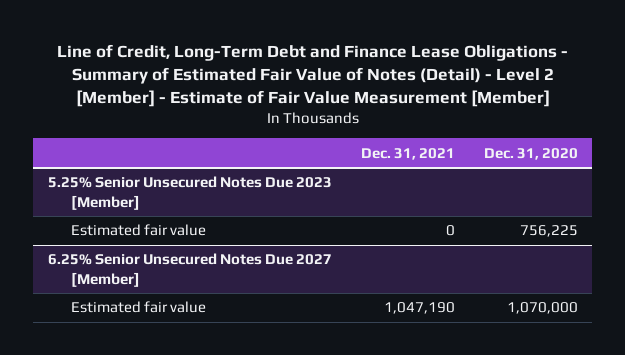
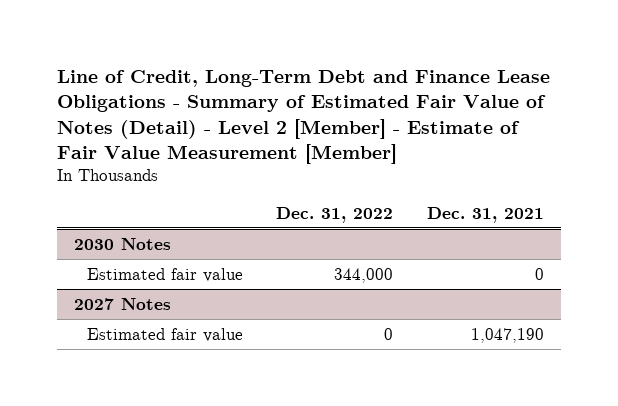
- | Dec. 31, 2021 | Dec. 31, 2020
+ | Dec. 31, 2022 | Dec. 31, 2021
- 5.25% Senior Unsecured Notes Due 2023 [Member]
+ 2030 Notes
- 6.25% Senior Unsecured Notes Due 2027 [Member]
+ 2027 Notes

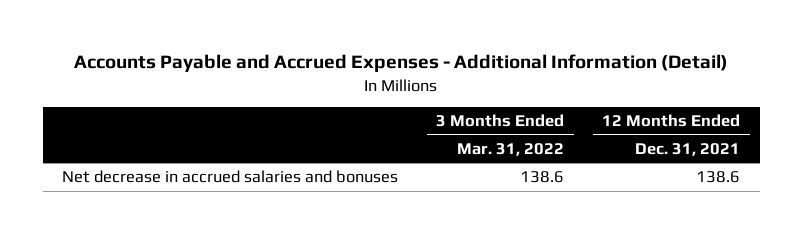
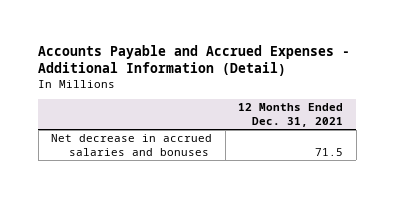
- | 3 Months Ended Mar. 31, 2022 | 12 Months Ended Dec. 31, 2021
+ | 12 Months Ended Dec. 31, 2021
- Net decrease in accrued salaries and bonuses | 138.6 | 138.6
+ Net decrease in accrued salaries and bonuses | 71.5

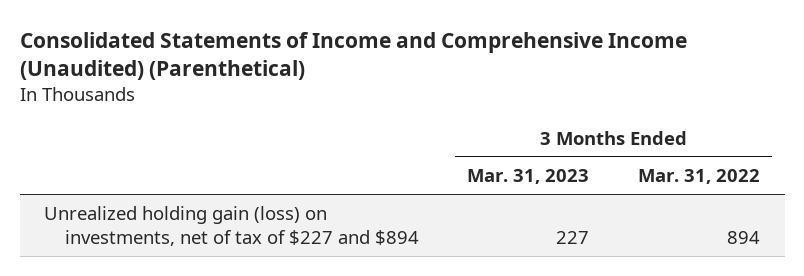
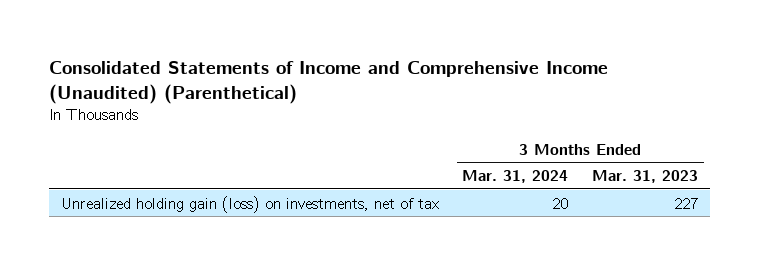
- | 3 Months Ended Mar. 31, 2023 | 3 Months Ended Mar. 31, 2022
+ | 3 Months Ended Mar. 31, 2024 | 3 Months Ended Mar. 31, 2023
- Unrealized holding gain (loss) on investments, net of tax of $227 and $894 | 227 | 894
+ Unrealized holding gain (loss) on investments, net of tax | 20 | 227

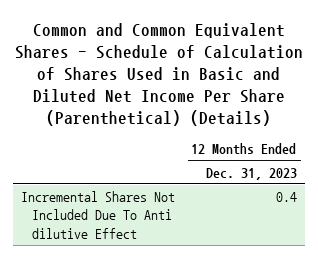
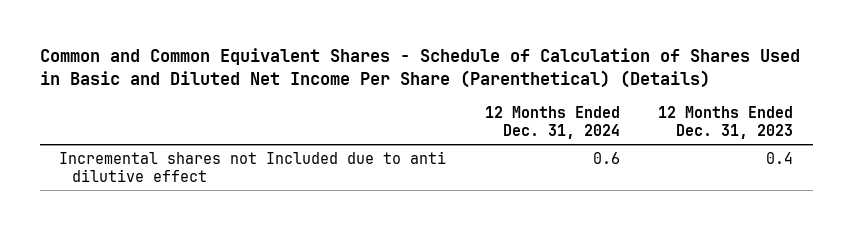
- | 12 Months Ended Dec. 31, 2023
+ | 12 Months Ended Dec. 31, 2024 | 12 Months Ended Dec. 31, 2023
- Incremental Shares Not Included Due To Anti dilutive Effect | 0.4
+ Incremental shares not Included due to anti dilutive effect | 0.6 | 0.4

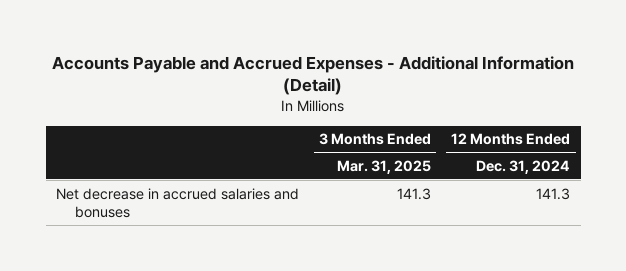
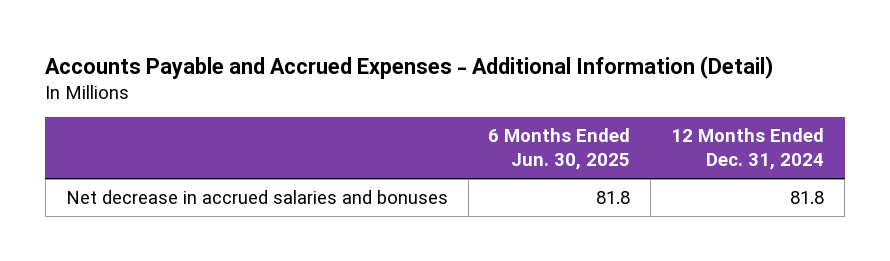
- | 3 Months Ended Mar. 31, 2025 | 12 Months Ended Dec. 31, 2024
+ | 6 Months Ended Jun. 30, 2025 | 12 Months Ended Dec. 31, 2024
- Net decrease in accrued salaries and bonuses | 141.3 | 141.3
+ Net decrease in accrued salaries and bonuses | 81.8 | 81.8

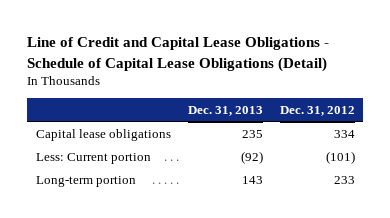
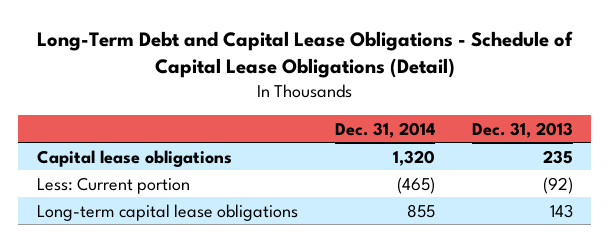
- Line of Credit and Capital Lease Obligations - Schedule of Capital Lease Obligations (Detail)
+ Long-Term Debt and Capital Lease Obligations - Schedule of Capital Lease Obligations (Detail)
- | Dec. 31, 2013 | Dec. 31, 2012
+ | Dec. 31, 2014 | Dec. 31, 2013
- Long-term portion | 143 | 233
+ Long-term capital lease obligations | 855 | 143

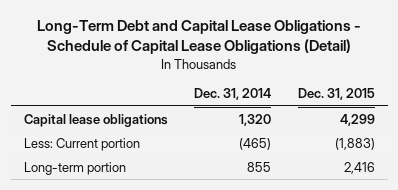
- | Dec. 31, 2014 | Dec. 31, 2013
+ | Dec. 31, 2014 | Dec. 31, 2015
- Long-term capital lease obligations | 855 | 143
+ Long-term portion | 855 | 2,416

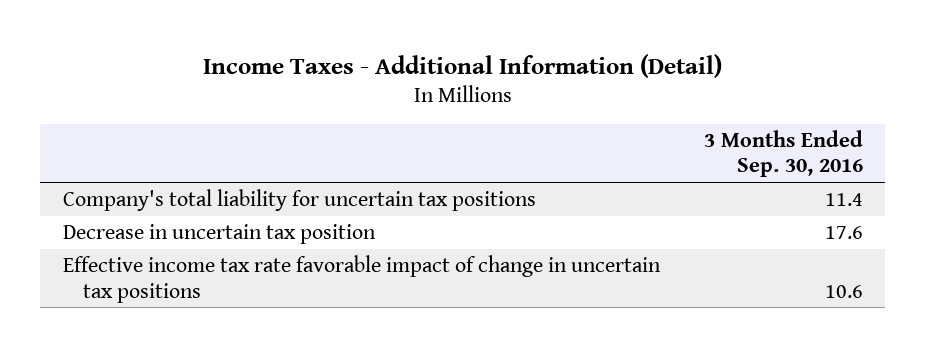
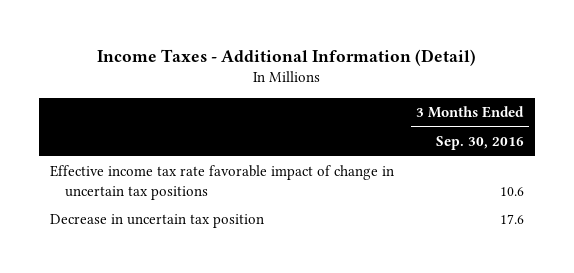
- Company's total liability for uncertain tax positions | 11.4
moved down: Decrease in uncertain tax position | 17.6

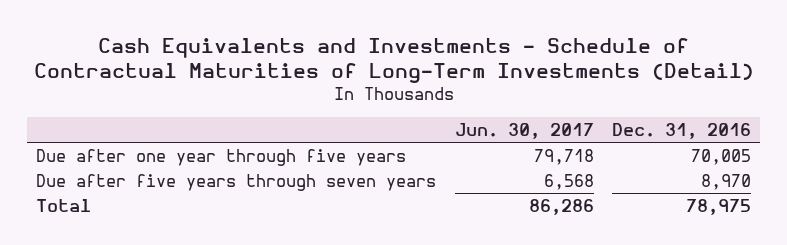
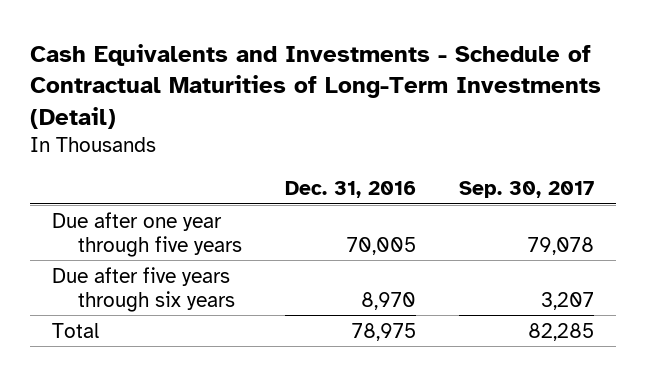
- | Jun. 30, 2017 | Dec. 31, 2016
+ | Dec. 31, 2016 | Sep. 30, 2017
- Due after five years through seven years | 6,568 | 8,970
+ Due after five years through six years | 8,970 | 3,207

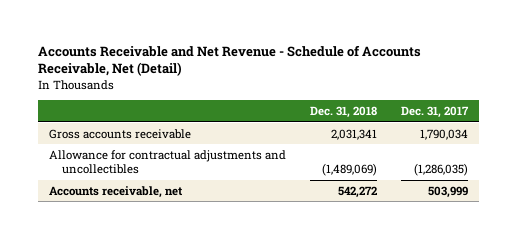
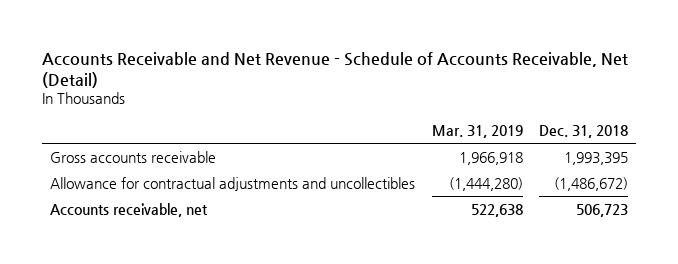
- | Dec. 31, 2018 | Dec. 31, 2017
+ | Mar. 31, 2019 | Dec. 31, 2018
- Gross accounts receivable | 2,031,341 | 1,790,034
- Allowance for contractual adjustments and uncollectibles | (1,489,069) | (1,286,035)
- Accounts receivable, net | 542,272 | 503,999
+ Gross accounts receivable | 1,966,918 | 1,993,395
+ Allowance for contractual adjustments and uncollectibles | (1,444,280) | (1,486,672)
+ Accounts receivable, net | 522,638 | 506,723

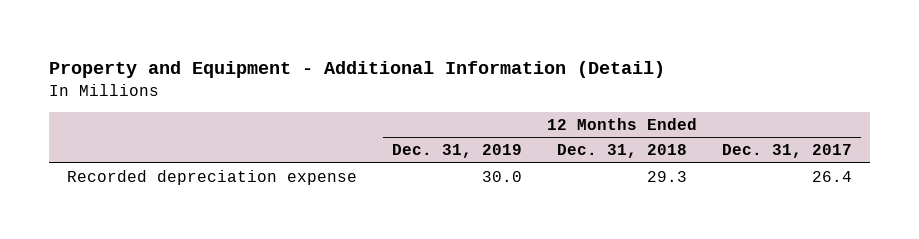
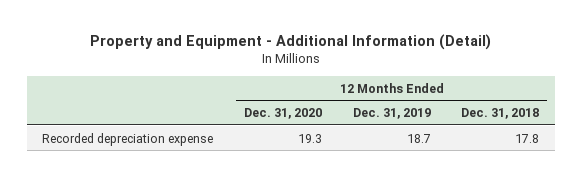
- | 12 Months Ended Dec. 31, 2019 | 12 Months Ended Dec. 31, 2018 | 12 Months Ended Dec. 31, 2017
+ | 12 Months Ended Dec. 31, 2020 | 12 Months Ended Dec. 31, 2019 | 12 Months Ended Dec. 31, 2018
- Recorded depreciation expense | 30.0 | 29.3 | 26.4
+ Recorded depreciation expense | 19.3 | 18.7 | 17.8

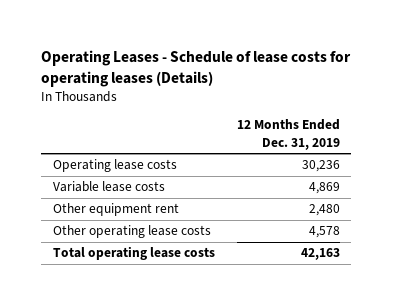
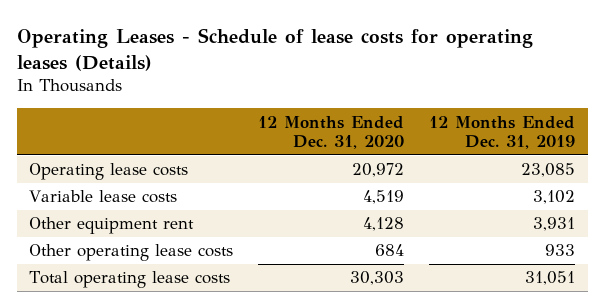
- | 12 Months Ended Dec. 31, 2019
+ | 12 Months Ended Dec. 31, 2020 | 12 Months Ended Dec. 31, 2019
- Operating lease costs | 30,236
- Variable lease costs | 4,869
- Other equipment rent | 2,480
- Other operating lease costs | 4,578
- Total operating lease costs | 42,163
+ Operating lease costs | 20,972 | 23,085
+ Variable lease costs | 4,519 | 3,102
+ Other equipment rent | 4,128 | 3,931
+ Other operating lease costs | 684 | 933
+ Total operating lease costs | 30,303 | 31,051

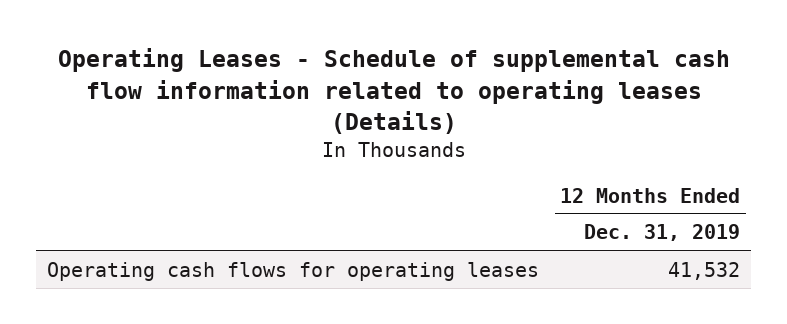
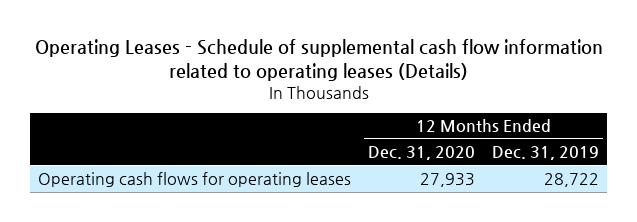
- | 12 Months Ended Dec. 31, 2019
+ | 12 Months Ended Dec. 31, 2020 | 12 Months Ended Dec. 31, 2019
- Operating cash flows for operating leases | 41,532
+ Operating cash flows for operating leases | 27,933 | 28,722

